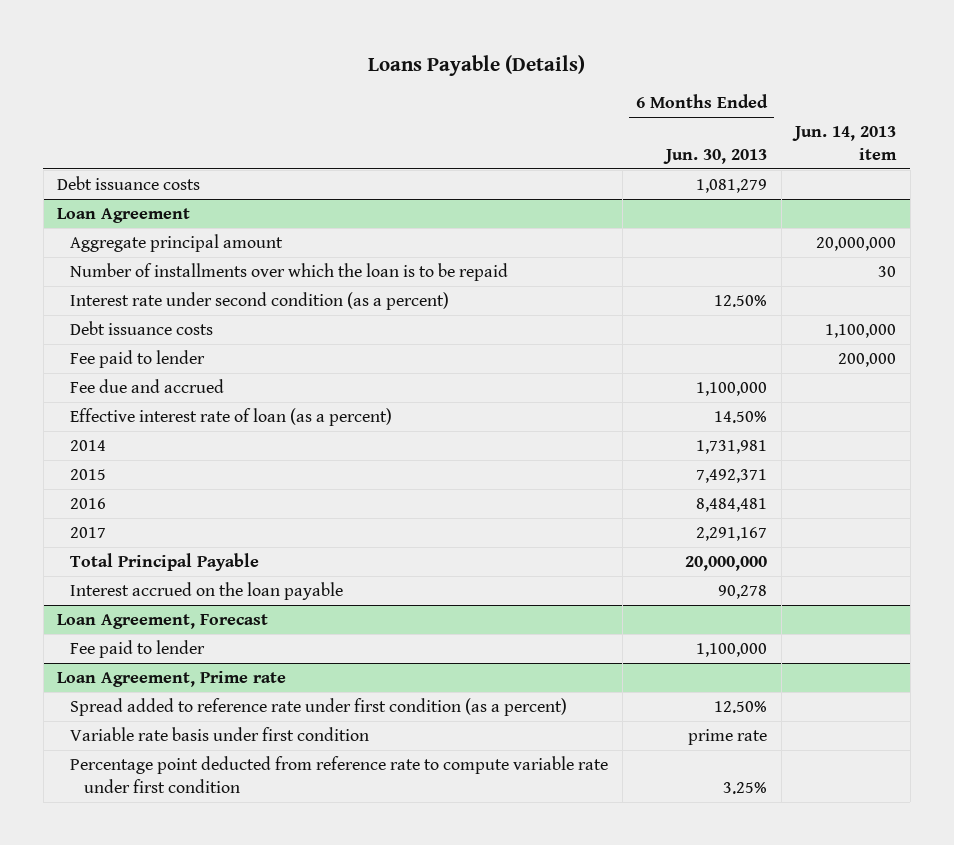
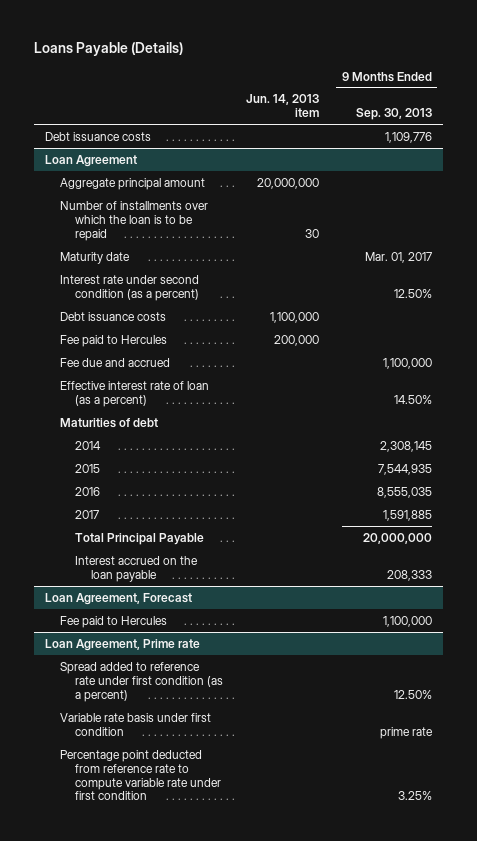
- | 6 Months Ended Jun. 30, 2013 | Jun. 14, 2013 item
+ | Jun. 14, 2013 item | 9 Months Ended Sep. 30, 2013
@ Loan Agreement
+ Maturity date | | Mar. 01, 2017
- Fee paid to lender | | 200,000
+ Fee paid to Hercules | 200,000 |
+ Maturities of debt
@ Loan Agreement, Forecast
- Fee paid to lender | 1,100,000 |
+ Fee paid to Hercules | | 1,100,000

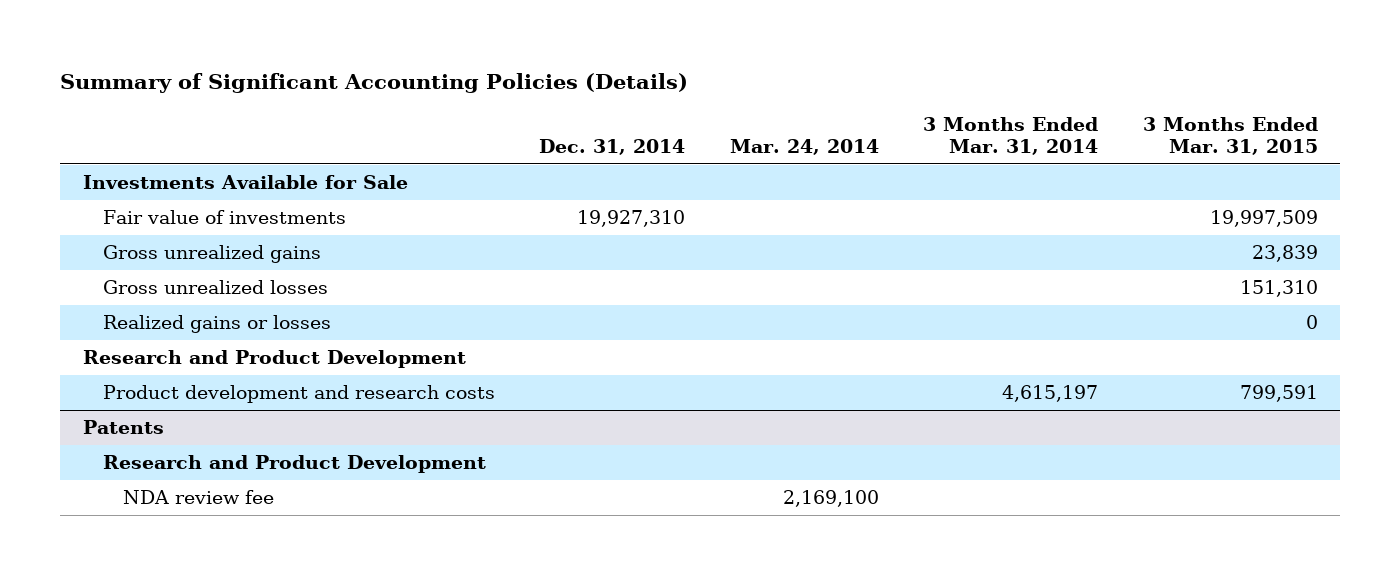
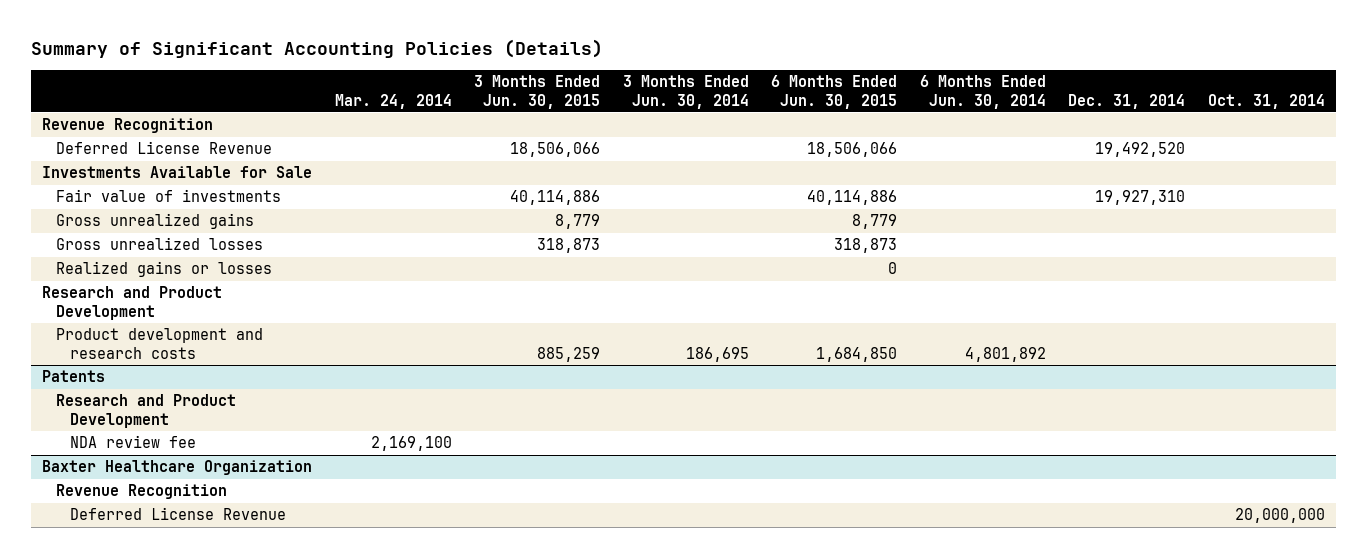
- | Dec. 31, 2014 | Mar. 24, 2014 | 3 Months Ended Mar. 31, 2014 | 3 Months Ended Mar. 31, 2015
+ | Mar. 24, 2014 | 3 Months Ended Jun. 30, 2015 | 3 Months Ended Jun. 30, 2014 | 6 Months Ended Jun. 30, 2015 | 6 Months Ended Jun. 30, 2014 | Dec. 31, 2014 | Oct. 31, 2014
+ Revenue Recognition
+ Deferred License Revenue | | 18,506,066 | | 18,506,066 | | 19,492,520 |
+ Baxter Healthcare Organization
+ Revenue Recognition
+ Deferred License Revenue | | | | | | | 20,000,000

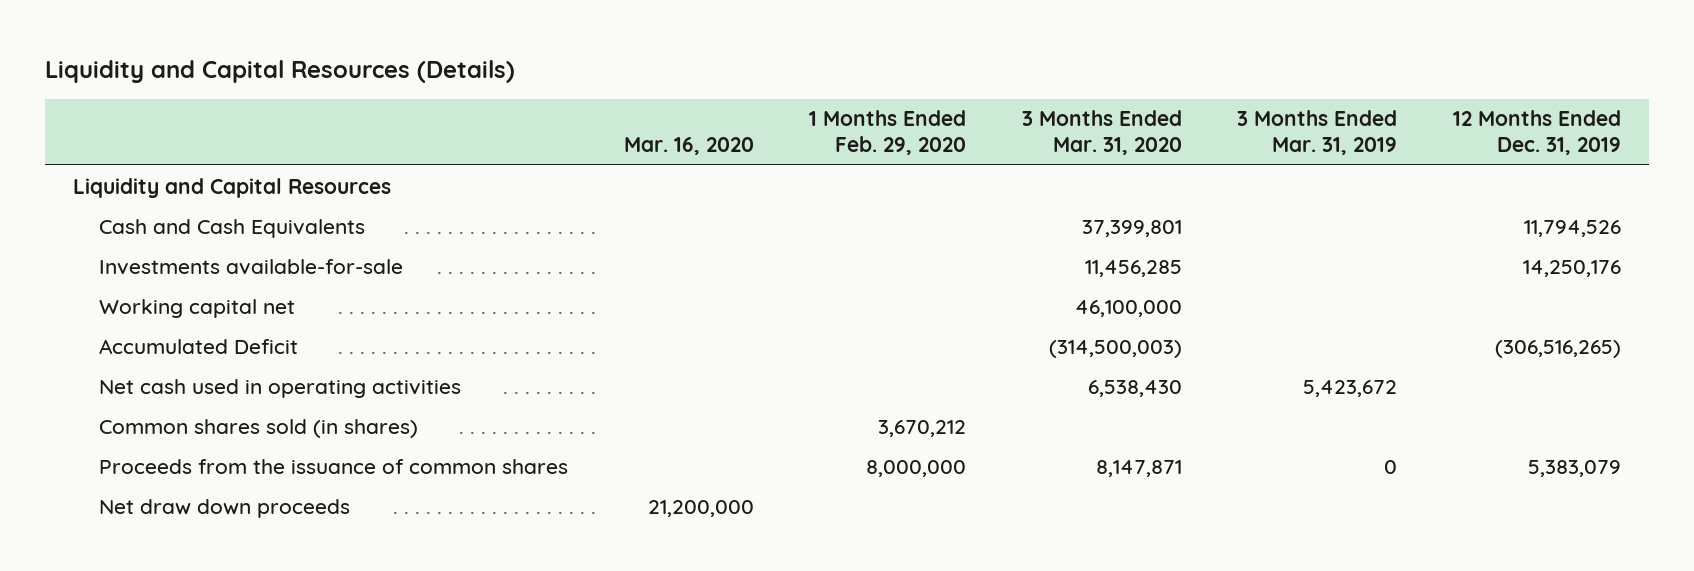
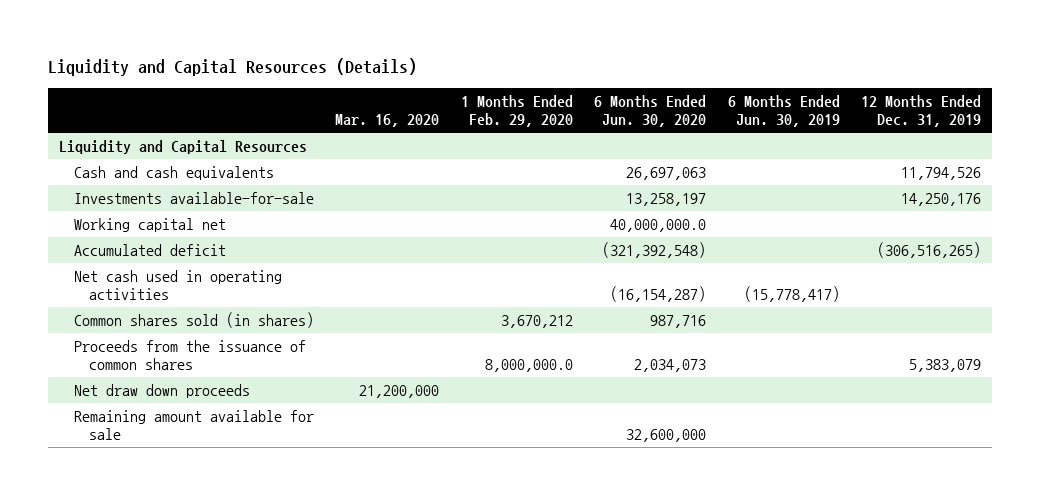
- | Mar. 16, 2020 | 1 Months Ended Feb. 29, 2020 | 3 Months Ended Mar. 31, 2020 | 3 Months Ended Mar. 31, 2019 | 12 Months Ended Dec. 31, 2019
+ | Mar. 16, 2020 | 1 Months Ended Feb. 29, 2020 | 6 Months Ended Jun. 30, 2020 | 6 Months Ended Jun. 30, 2019 | 12 Months Ended Dec. 31, 2019
- Cash and Cash Equivalents | | | 37,399,801 | | 11,794,526
+ Cash and cash equivalents | | | 26,697,063 | | 11,794,526
- Accumulated Deficit | | | (314,500,003) | | (306,516,265)
+ Accumulated deficit | | | (321,392,548) | | (306,516,265)
- Proceeds from the issuance of common shares | | 8,000,000 | 8,147,871 | 0 | 5,383,079
+ Proceeds from the issuance of common shares | | 8,000,000.0 | 2,034,073 | | 5,383,079
+ Remaining amount available for sale | | | 32,600,000 | |

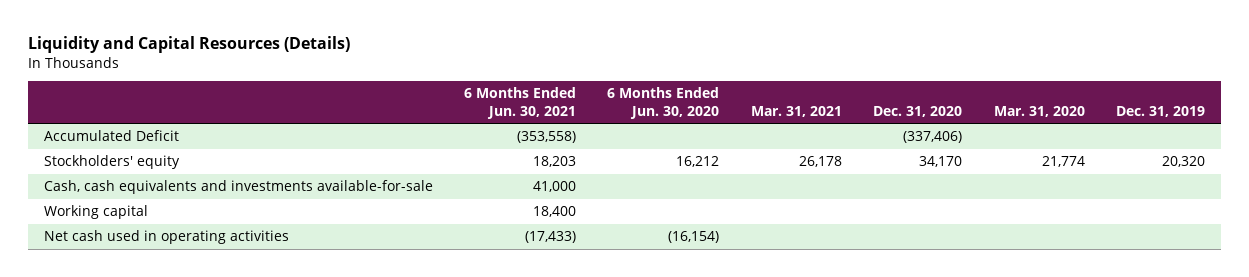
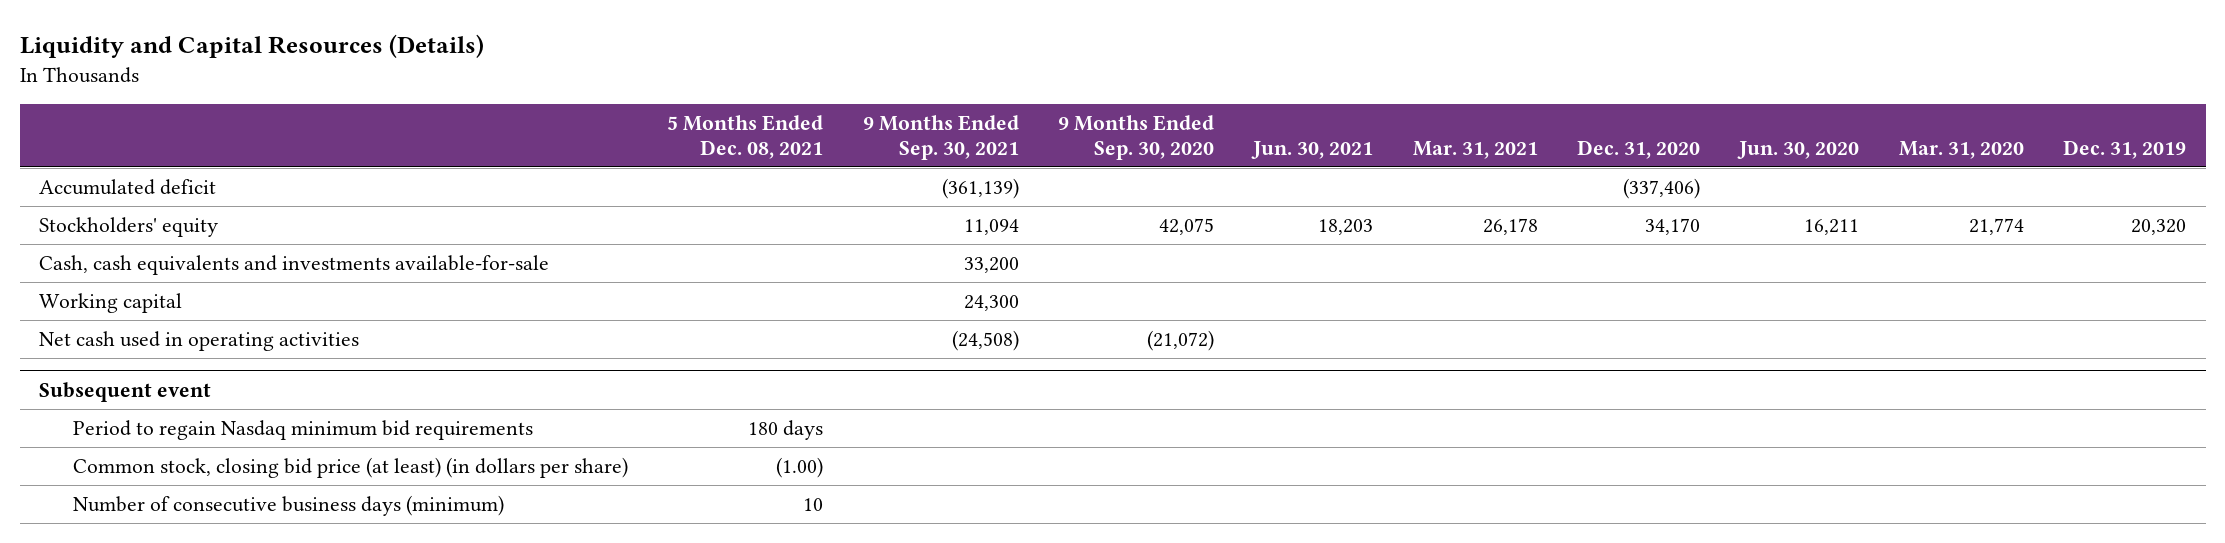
- | 6 Months Ended Jun. 30, 2021 | 6 Months Ended Jun. 30, 2020 | Mar. 31, 2021 | Dec. 31, 2020 | Mar. 31, 2020 | Dec. 31, 2019
+ | 5 Months Ended Dec. 08, 2021 | 9 Months Ended Sep. 30, 2021 | 9 Months Ended Sep. 30, 2020 | Jun. 30, 2021 | Mar. 31, 2021 | Dec. 31, 2020 | Jun. 30, 2020 | Mar. 31, 2020 | Dec. 31, 2019
- Accumulated Deficit | (353,558) | | | (337,406) | |
+ Accumulated deficit | | (361,139) | | | | (337,406) | | |
+ Subsequent event
+ Period to regain Nasdaq minimum bid requirements | 180 days | | | | | | | |
+ Common stock, closing bid price (at least) (in dollars per share) | (1.00) | | | | | | | |
+ Number of consecutive business days (minimum) | 10 | | | | | | | |

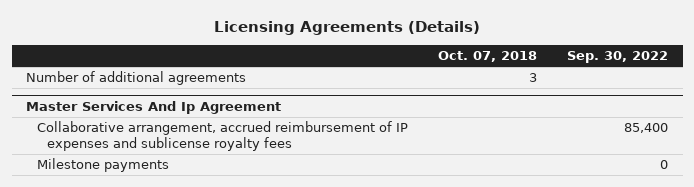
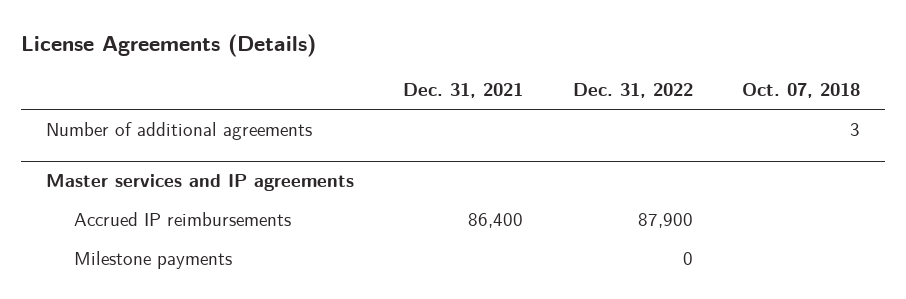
- Licensing Agreements (Details)
+ License Agreements (Details)
- | Oct. 07, 2018 | Sep. 30, 2022
+ | Dec. 31, 2021 | Dec. 31, 2022 | Oct. 07, 2018
- Master Services And Ip Agreement
- Collaborative arrangement, accrued reimbursement of IP expenses and sublicense royalty fees | | 85,400
+ Master services and IP agreements
+ Accrued IP reimbursements | 86,400 | 87,900 |

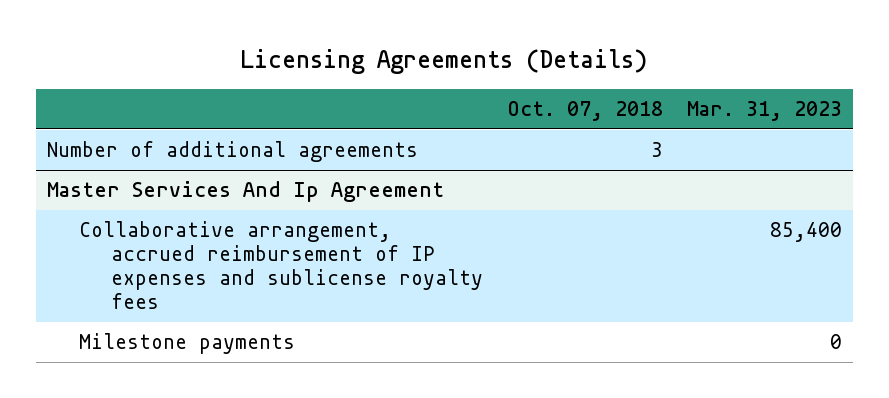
- License Agreements (Details)
+ Licensing Agreements (Details)
- | Dec. 31, 2021 | Dec. 31, 2022 | Oct. 07, 2018
+ | Oct. 07, 2018 | Mar. 31, 2023
- Master services and IP agreements
- Accrued IP reimbursements | 86,400 | 87,900 |
+ Master Services And Ip Agreement
+ Collaborative arrangement, accrued reimbursement of IP expenses and sublicense royalty fees | | 85,400

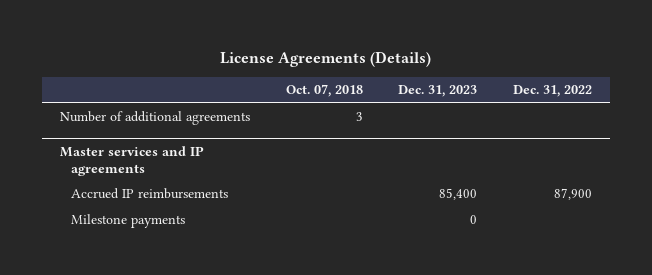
- Licensing Agreements (Details)
+ License Agreements (Details)
- | Oct. 07, 2018 | Mar. 31, 2023
+ | Oct. 07, 2018 | Dec. 31, 2023 | Dec. 31, 2022
- Master Services And Ip Agreement
- Collaborative arrangement, accrued reimbursement of IP expenses and sublicense royalty fees | | 85,400
+ Master services and IP agreements
+ Accrued IP reimbursements | | 85,400 | 87,900

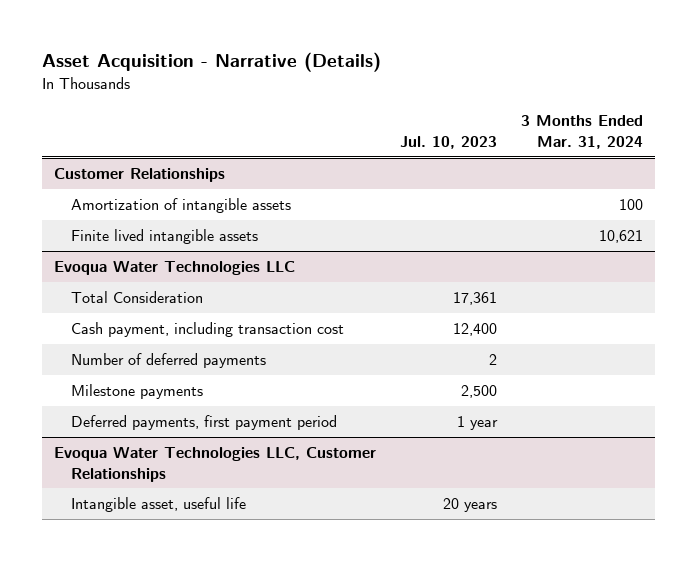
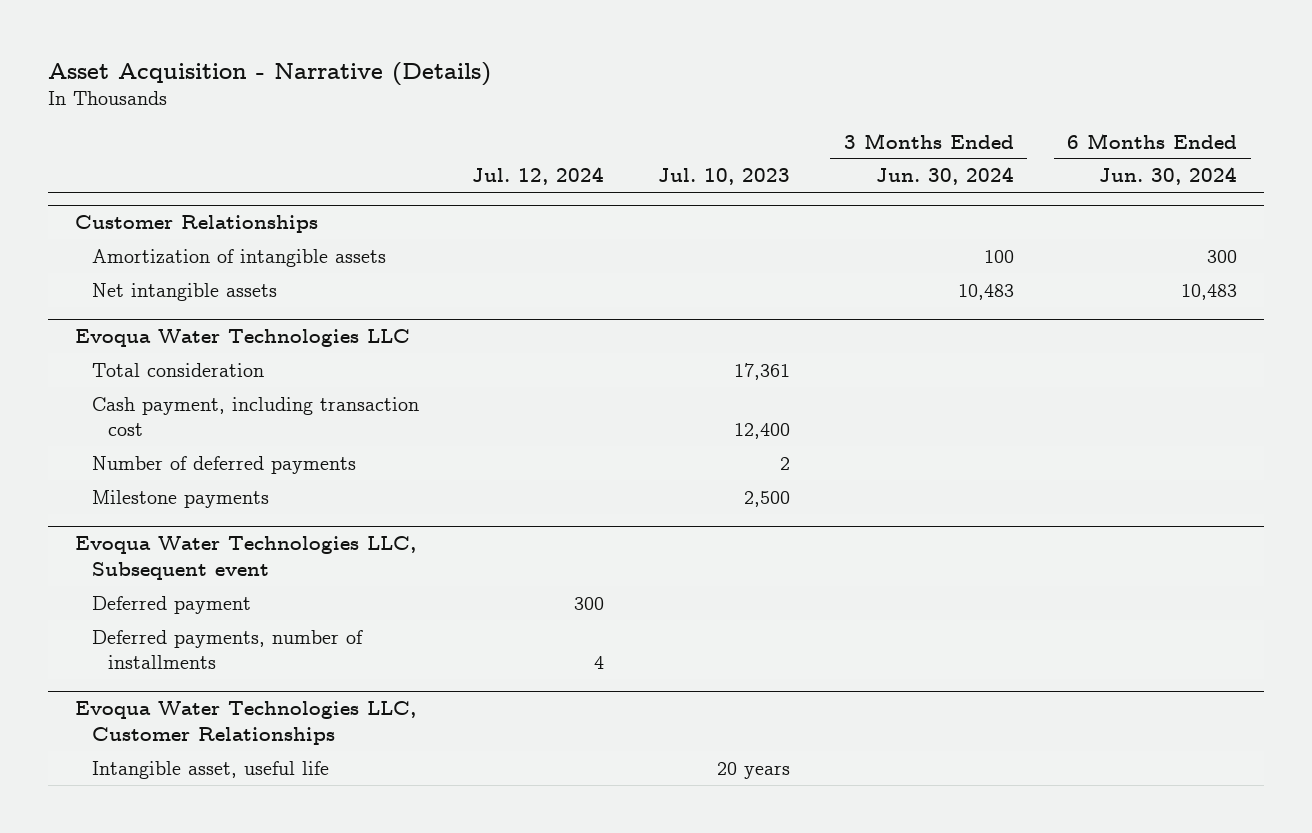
- | Jul. 10, 2023 | 3 Months Ended Mar. 31, 2024
+ | Jul. 12, 2024 | Jul. 10, 2023 | 3 Months Ended Jun. 30, 2024 | 6 Months Ended Jun. 30, 2024
@ Customer Relationships
- Finite lived intangible assets | | 10,621
+ Net intangible assets | | | 10,483 | 10,483
@ Evoqua Water Technologies LLC
- Total Consideration | 17,361 |
+ Total consideration | | 17,361 | |
- Deferred payments, first payment period | 1 year |
+ Evoqua Water Technologies LLC, Subsequent event
+ Deferred payment | 300 | | |
+ Deferred payments, number of installments | 4 | | |

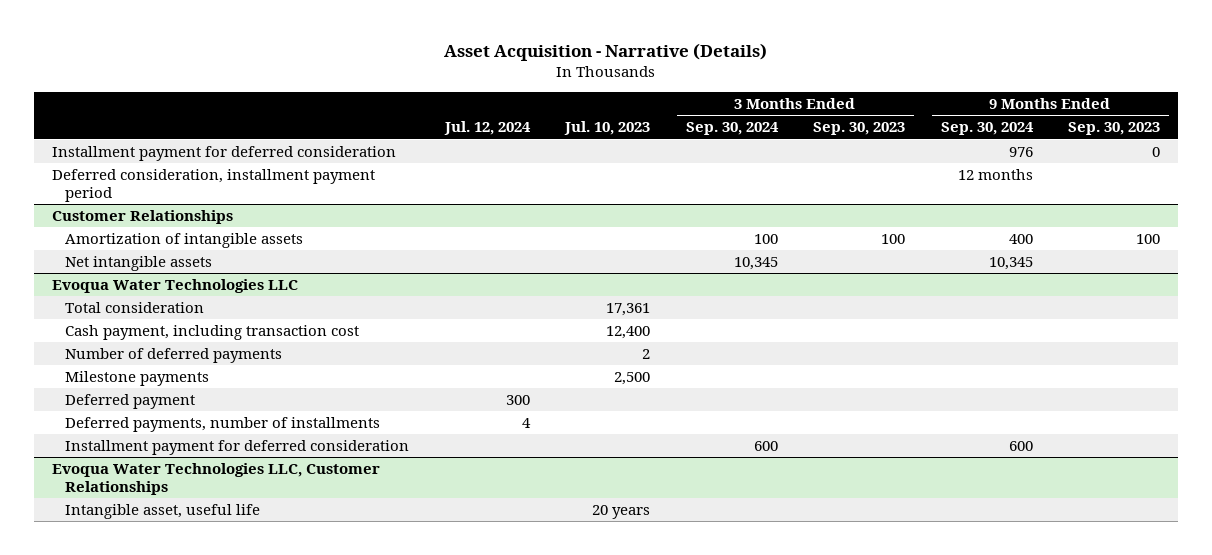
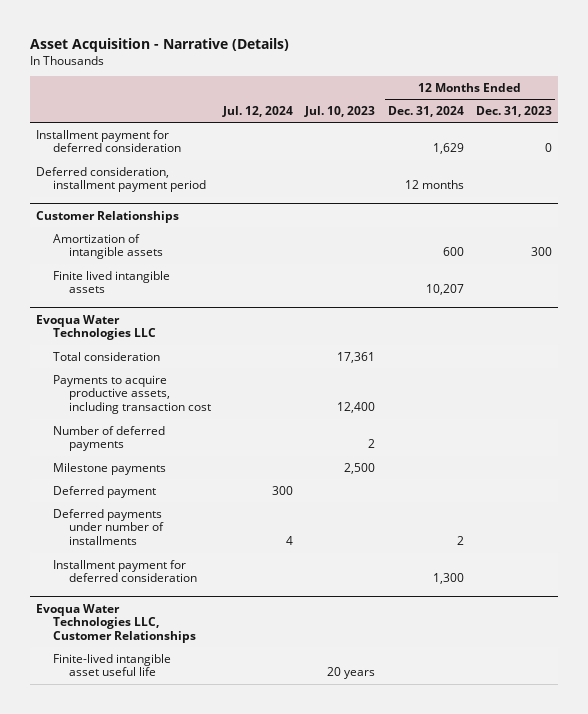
- | Jul. 12, 2024 | Jul. 10, 2023 | 3 Months Ended Sep. 30, 2024 | 3 Months Ended Sep. 30, 2023 | 9 Months Ended Sep. 30, 2024 | 9 Months Ended Sep. 30, 2023
+ | Jul. 12, 2024 | Jul. 10, 2023 | 12 Months Ended Dec. 31, 2024 | 12 Months Ended Dec. 31, 2023
@ Customer Relationships
- Net intangible assets | | | 10,345 | | 10,345 |
+ Finite lived intangible assets | | | 10,207 |
@ Evoqua Water Technologies LLC
- Cash payment, including transaction cost | | 12,400 | | | |
+ Payments to acquire productive assets, including transaction cost | | 12,400 | |
- Deferred payments, number of installments | 4 | | | | |
+ Deferred payments under number of installments | 4 | | 2 |
@ Evoqua Water Technologies LLC, Customer Relationships
- Intangible asset, useful life | | 20 years | | | |
+ Finite-lived intangible asset useful life | | 20 years | |

